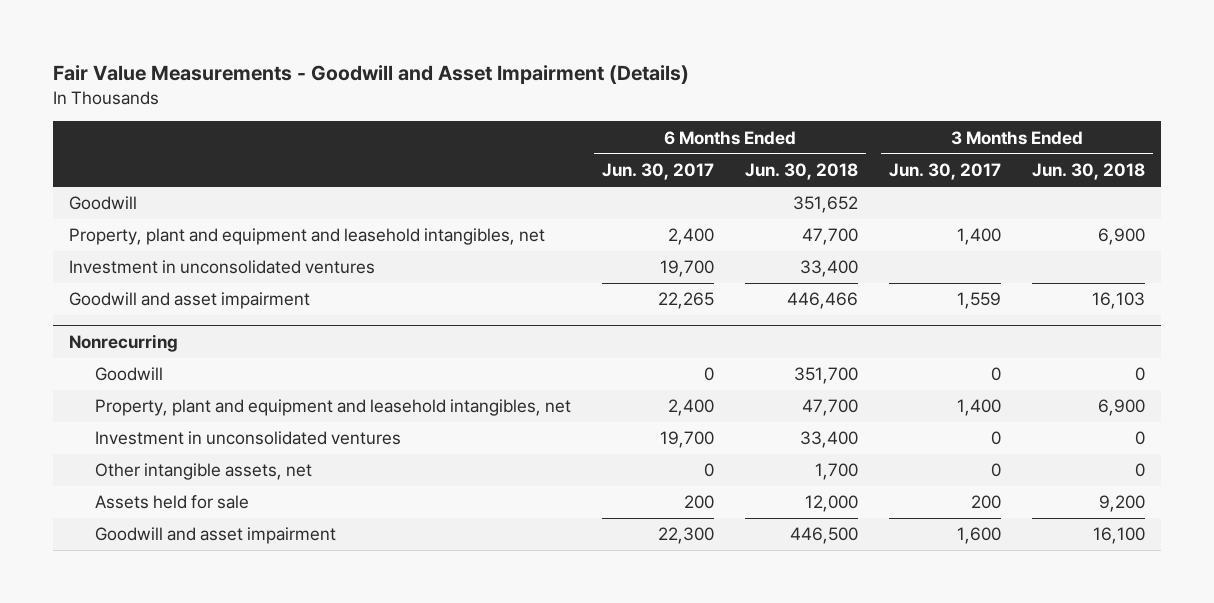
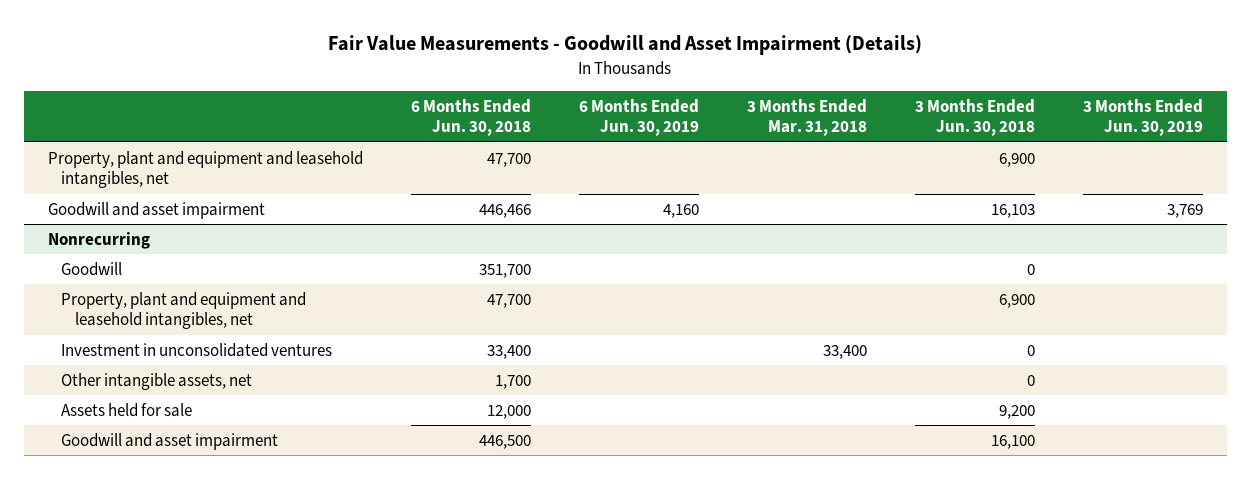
- | 6 Months Ended Jun. 30, 2017 | 6 Months Ended Jun. 30, 2018 | 3 Months Ended Jun. 30, 2017 | 3 Months Ended Jun. 30, 2018
+ | 6 Months Ended Jun. 30, 2018 | 6 Months Ended Jun. 30, 2019 | 3 Months Ended Mar. 31, 2018 | 3 Months Ended Jun. 30, 2018 | 3 Months Ended Jun. 30, 2019
- Goodwill | | 351,652 | |
- Investment in unconsolidated ventures | 19,700 | 33,400 | |

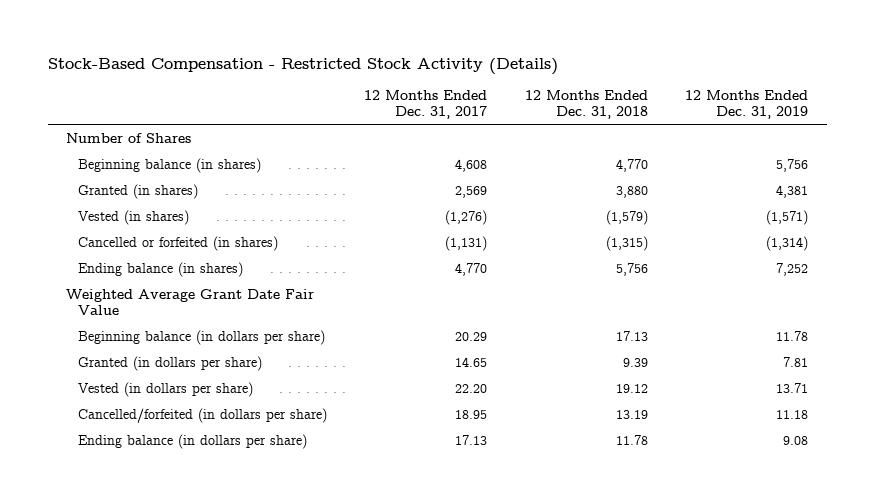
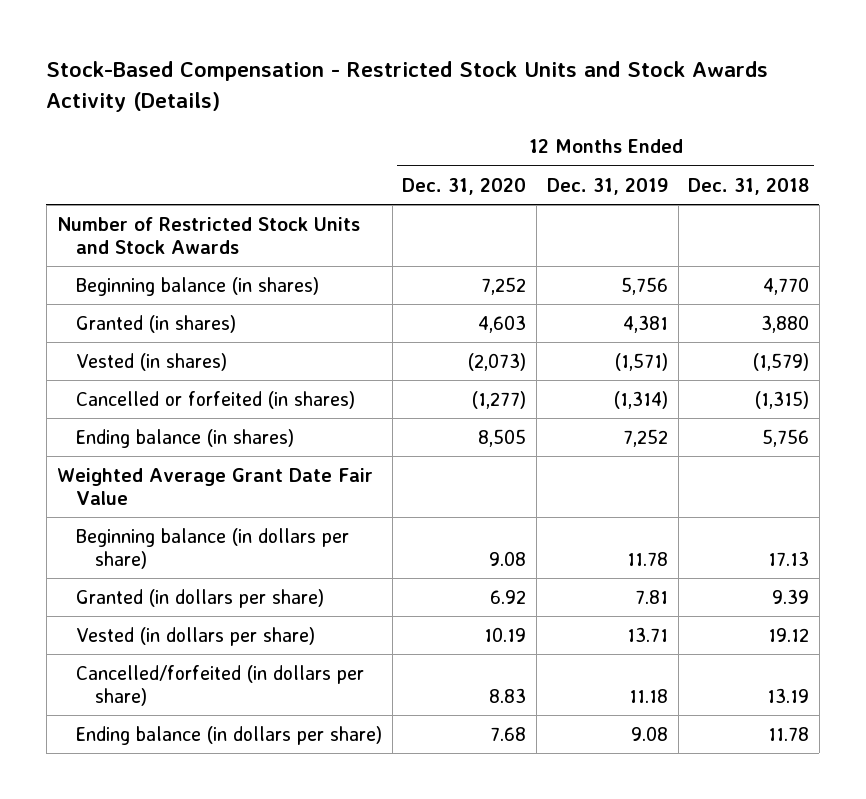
- Stock-Based Compensation - Restricted Stock Activity (Details)
+ Stock-Based Compensation - Restricted Stock Units and Stock Awards Activity (Details)
- | 12 Months Ended Dec. 31, 2017 | 12 Months Ended Dec. 31, 2018 | 12 Months Ended Dec. 31, 2019
+ | 12 Months Ended Dec. 31, 2020 | 12 Months Ended Dec. 31, 2019 | 12 Months Ended Dec. 31, 2018
- Number of Shares
+ Number of Restricted Stock Units and Stock Awards

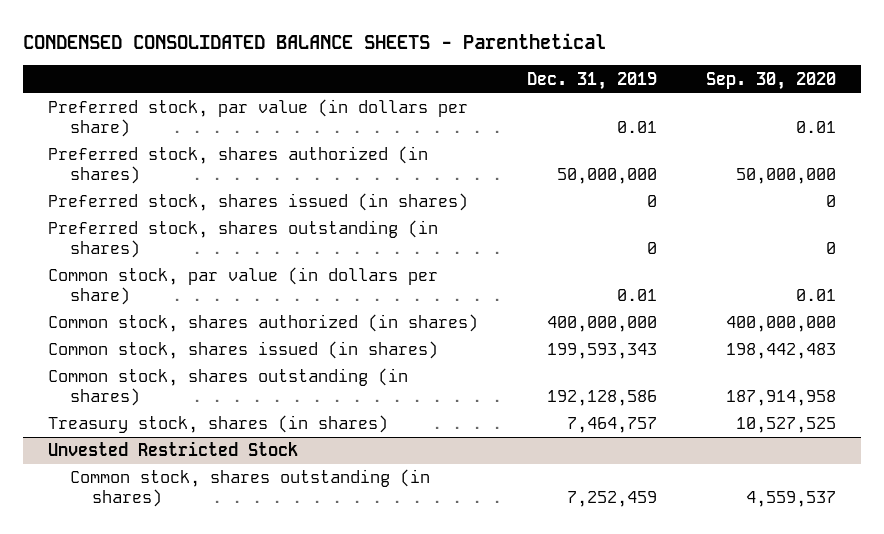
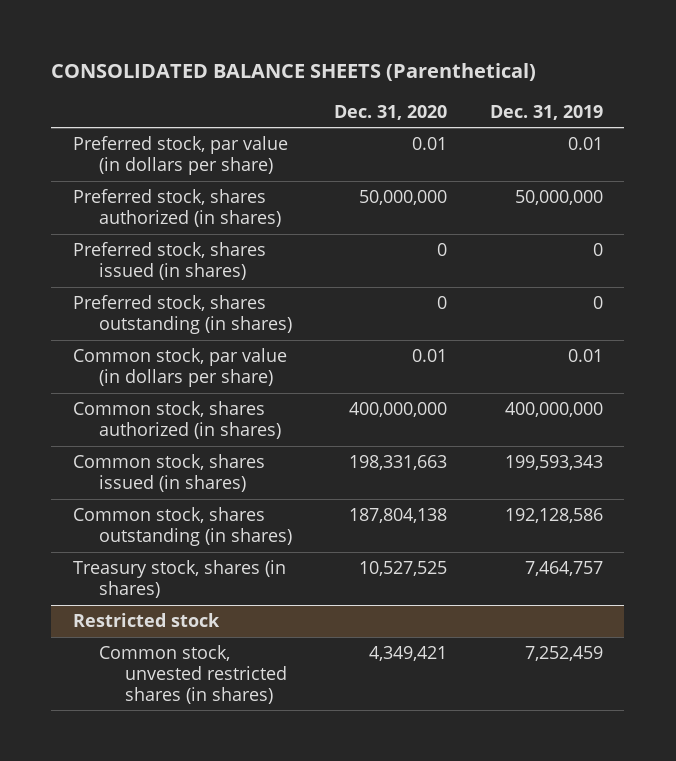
- CONDENSED CONSOLIDATED BALANCE SHEETS - Parenthetical
+ CONSOLIDATED BALANCE SHEETS (Parenthetical)
- | Dec. 31, 2019 | Sep. 30, 2020
+ | Dec. 31, 2020 | Dec. 31, 2019
- Unvested Restricted Stock
- Common stock, shares outstanding (in shares) | 7,252,459 | 4,559,537
+ Restricted stock
+ Common stock, unvested restricted shares (in shares) | 4,349,421 | 7,252,459

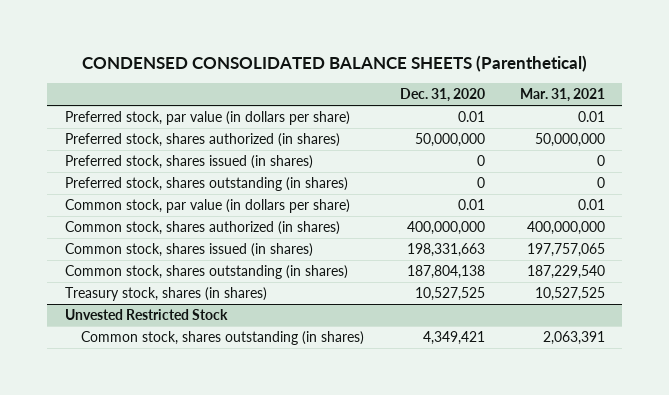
- CONSOLIDATED BALANCE SHEETS (Parenthetical)
+ CONDENSED CONSOLIDATED BALANCE SHEETS (Parenthetical)
- | Dec. 31, 2020 | Dec. 31, 2019
+ | Dec. 31, 2020 | Mar. 31, 2021
- Restricted stock
- Common stock, unvested restricted shares (in shares) | 4,349,421 | 7,252,459
+ Unvested Restricted Stock
+ Common stock, shares outstanding (in shares) | 4,349,421 | 2,063,391

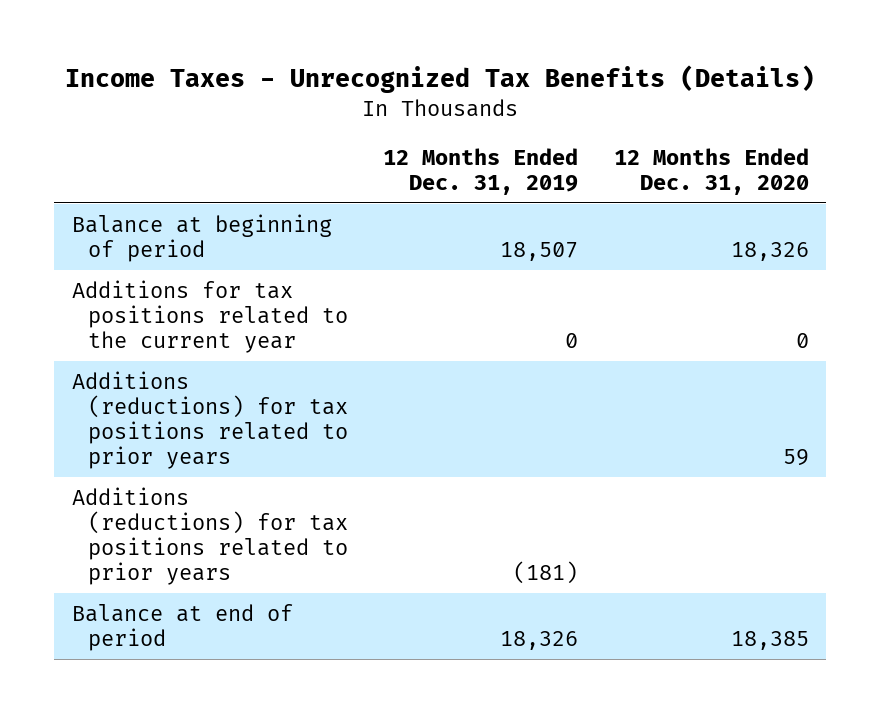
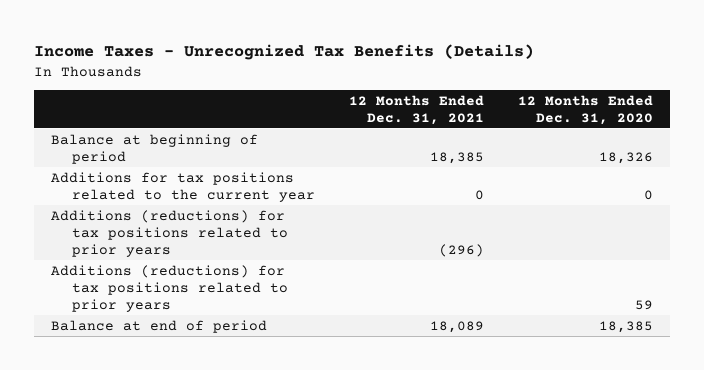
- | 12 Months Ended Dec. 31, 2019 | 12 Months Ended Dec. 31, 2020
+ | 12 Months Ended Dec. 31, 2021 | 12 Months Ended Dec. 31, 2020
moved down: Additions (reductions) for tax positions related to prior years | | 59

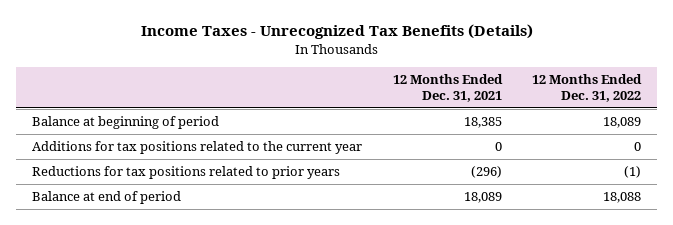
- | 12 Months Ended Dec. 31, 2021 | 12 Months Ended Dec. 31, 2020
+ | 12 Months Ended Dec. 31, 2021 | 12 Months Ended Dec. 31, 2022
- Additions (reductions) for tax positions related to prior years | (296) |
- Additions (reductions) for tax positions related to prior years | | 59
+ Reductions for tax positions related to prior years | (296) | (1)

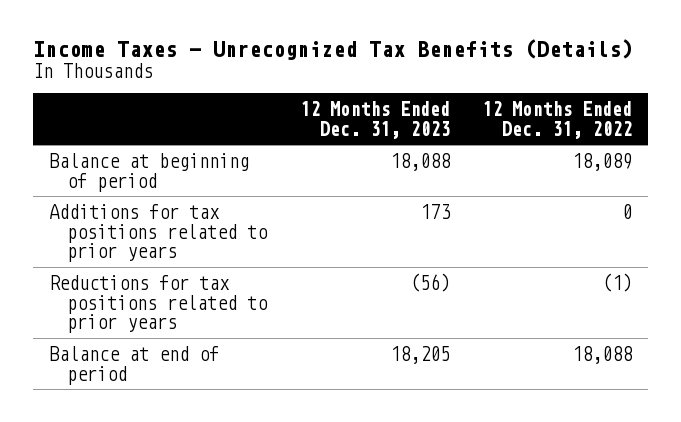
- | 12 Months Ended Dec. 31, 2021 | 12 Months Ended Dec. 31, 2022
+ | 12 Months Ended Dec. 31, 2023 | 12 Months Ended Dec. 31, 2022
- Additions for tax positions related to the current year | 0 | 0
+ Additions for tax positions related to prior years | 173 | 0

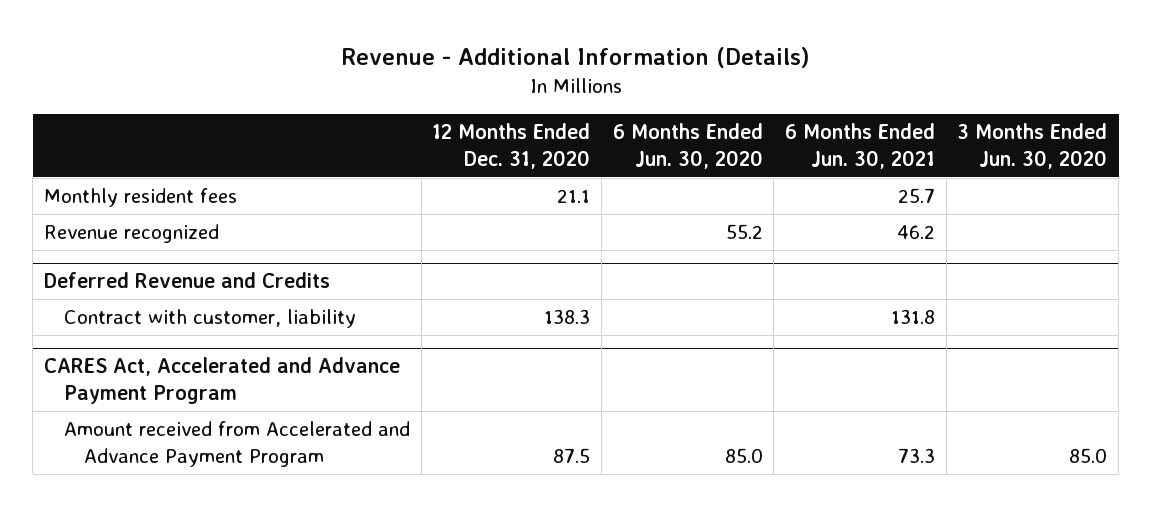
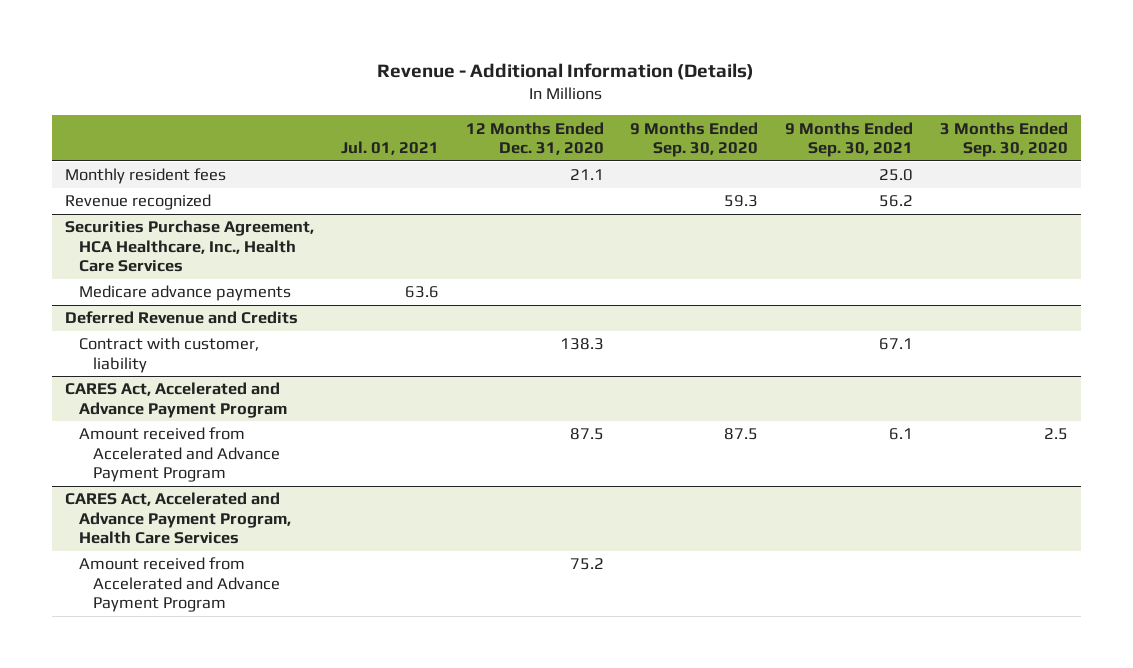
- | 12 Months Ended Dec. 31, 2020 | 6 Months Ended Jun. 30, 2020 | 6 Months Ended Jun. 30, 2021 | 3 Months Ended Jun. 30, 2020
+ | Jul. 01, 2021 | 12 Months Ended Dec. 31, 2020 | 9 Months Ended Sep. 30, 2020 | 9 Months Ended Sep. 30, 2021 | 3 Months Ended Sep. 30, 2020
+ Securities Purchase Agreement, HCA Healthcare, Inc., Health Care Services
+ Medicare advance payments | 63.6 | | | |
+ CARES Act, Accelerated and Advance Payment Program, Health Care Services
+ Amount received from Accelerated and Advance Payment Program | | 75.2 | | |

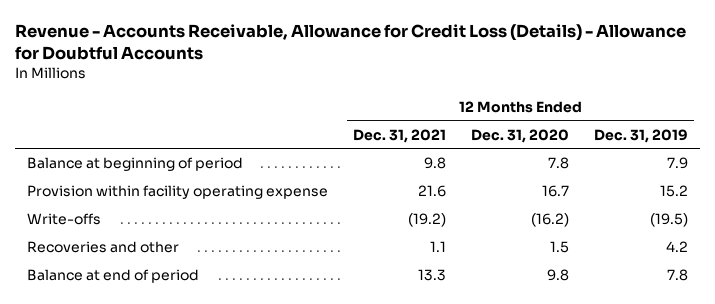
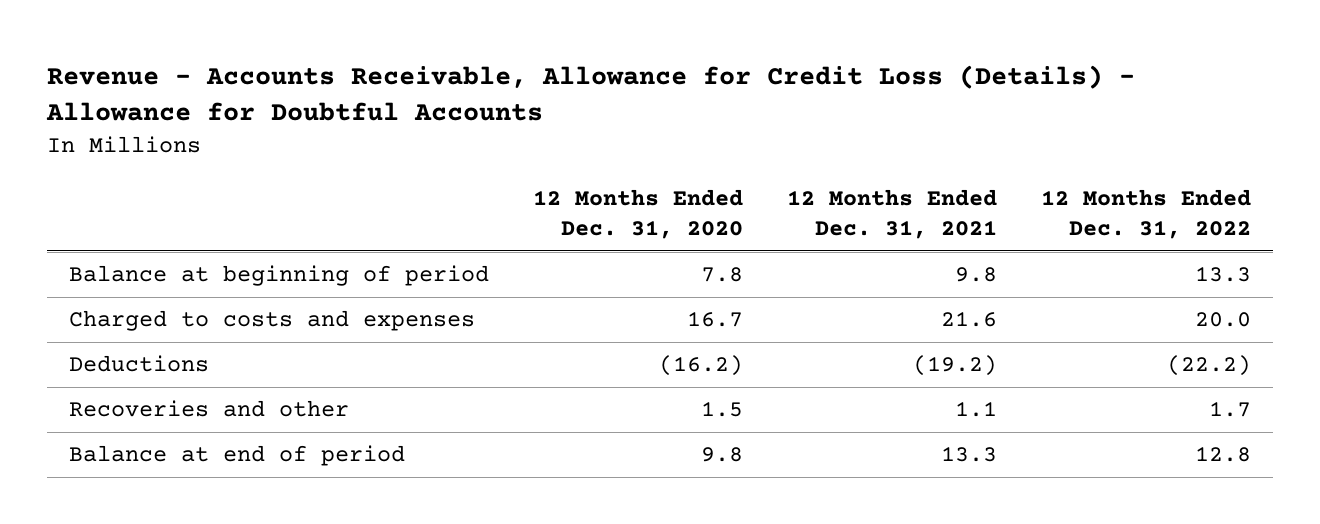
- | 12 Months Ended Dec. 31, 2021 | 12 Months Ended Dec. 31, 2020 | 12 Months Ended Dec. 31, 2019
+ | 12 Months Ended Dec. 31, 2020 | 12 Months Ended Dec. 31, 2021 | 12 Months Ended Dec. 31, 2022
- Provision within facility operating expense | 21.6 | 16.7 | 15.2
- Write-offs | (19.2) | (16.2) | (19.5)
+ Charged to costs and expenses | 16.7 | 21.6 | 20.0
+ Deductions | (16.2) | (19.2) | (22.2)

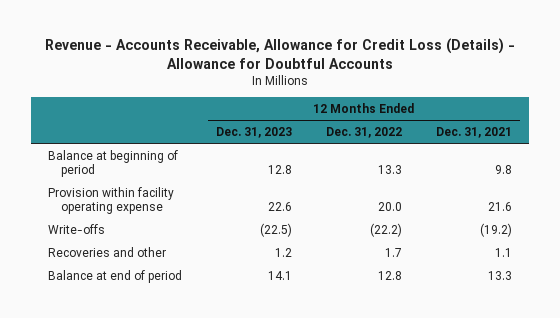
- | 12 Months Ended Dec. 31, 2020 | 12 Months Ended Dec. 31, 2021 | 12 Months Ended Dec. 31, 2022
+ | 12 Months Ended Dec. 31, 2023 | 12 Months Ended Dec. 31, 2022 | 12 Months Ended Dec. 31, 2021
- Charged to costs and expenses | 16.7 | 21.6 | 20.0
- Deductions | (16.2) | (19.2) | (22.2)
+ Provision within facility operating expense | 22.6 | 20.0 | 21.6
+ Write-offs | (22.5) | (22.2) | (19.2)

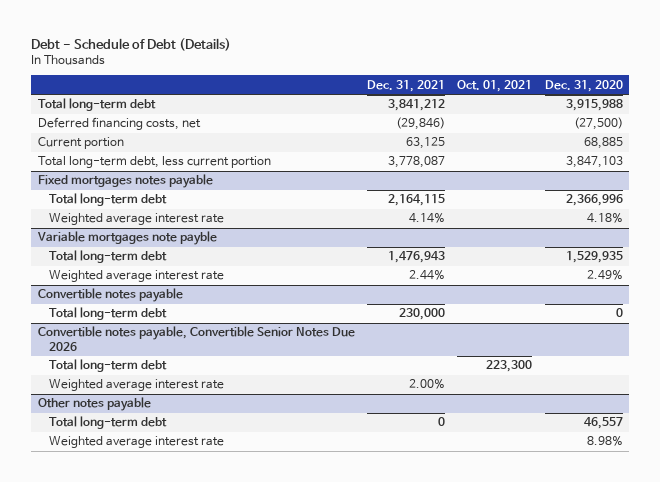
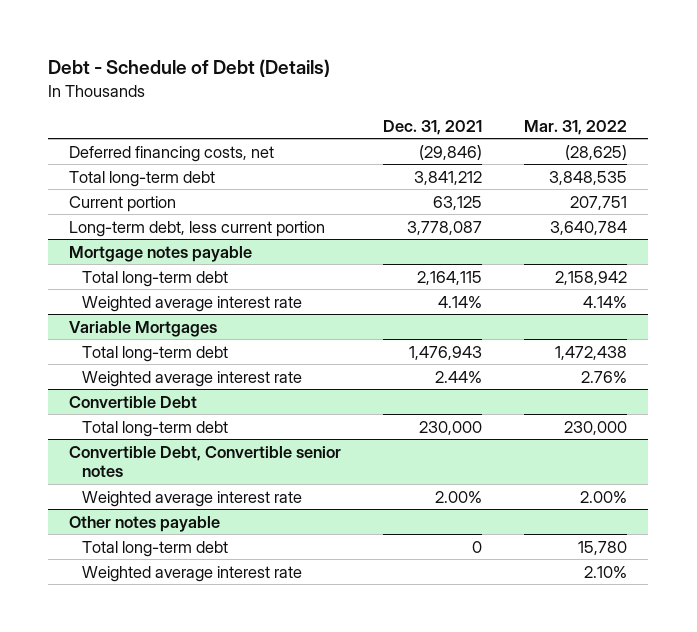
- | Dec. 31, 2021 | Oct. 01, 2021 | Dec. 31, 2020
+ | Dec. 31, 2021 | Mar. 31, 2022
moved down: Total long-term debt | 3,841,212 | 3,848,535
- Total long-term debt, less current portion | 3,778,087 | | 3,847,103
- Fixed mortgages notes payable
+ Long-term debt, less current portion | 3,778,087 | 3,640,784
+ Mortgage notes payable
- Variable mortgages note payble
+ Variable Mortgages
- Convertible notes payable
+ Convertible Debt
- Convertible notes payable, Convertible Senior Notes Due 2026
- Total long-term debt | | 223,300 |
+ Convertible Debt, Convertible senior notes

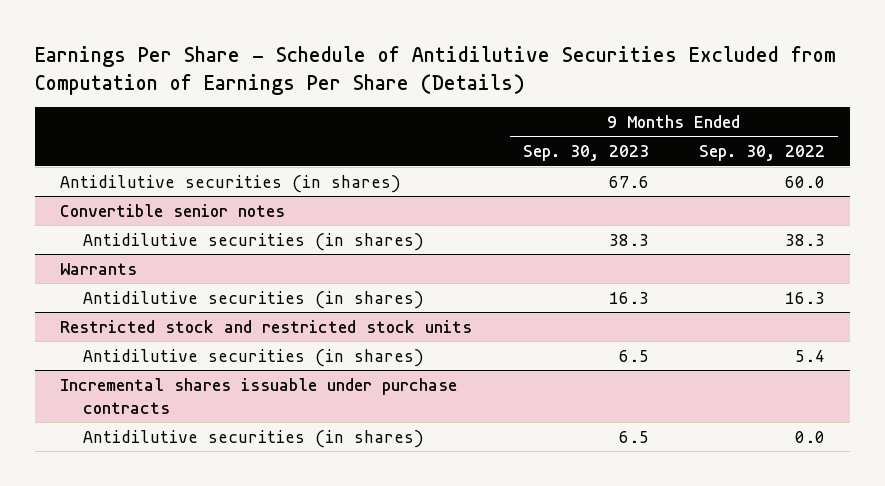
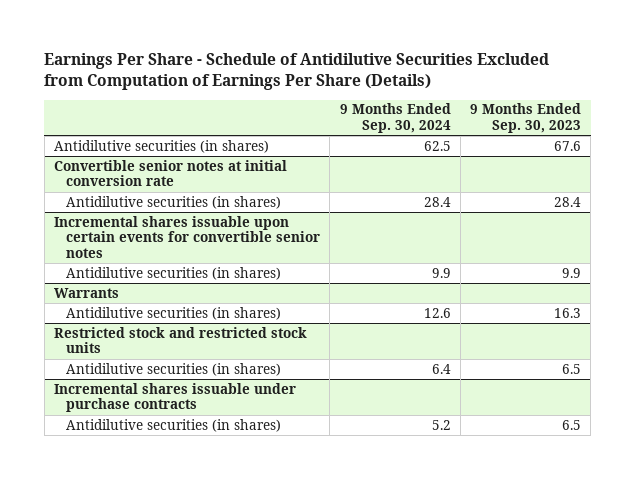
- | 9 Months Ended Sep. 30, 2023 | 9 Months Ended Sep. 30, 2022
+ | 9 Months Ended Sep. 30, 2024 | 9 Months Ended Sep. 30, 2023
- Convertible senior notes
- Antidilutive securities (in shares) | 38.3 | 38.3
+ Convertible senior notes at initial conversion rate
+ Antidilutive securities (in shares) | 28.4 | 28.4
+ Incremental shares issuable upon certain events for convertible senior notes
+ Antidilutive securities (in shares) | 9.9 | 9.9

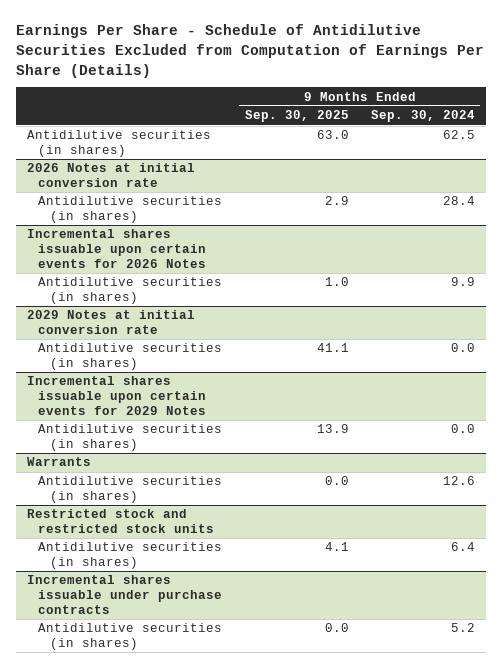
- | 9 Months Ended Sep. 30, 2024 | 9 Months Ended Sep. 30, 2023
+ | 9 Months Ended Sep. 30, 2025 | 9 Months Ended Sep. 30, 2024
- Convertible senior notes at initial conversion rate
+ 2026 Notes at initial conversion rate
- Incremental shares issuable upon certain events for convertible senior notes
+ Incremental shares issuable upon certain events for 2026 Notes
+ 2029 Notes at initial conversion rate
+ Antidilutive securities (in shares) | 41.1 | 0.0
+ Incremental shares issuable upon certain events for 2029 Notes
+ Antidilutive securities (in shares) | 13.9 | 0.0

